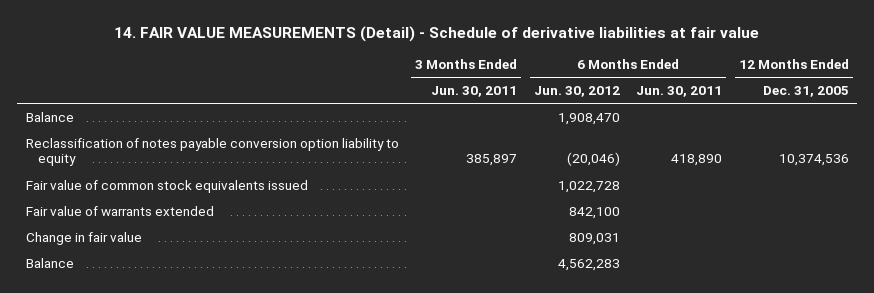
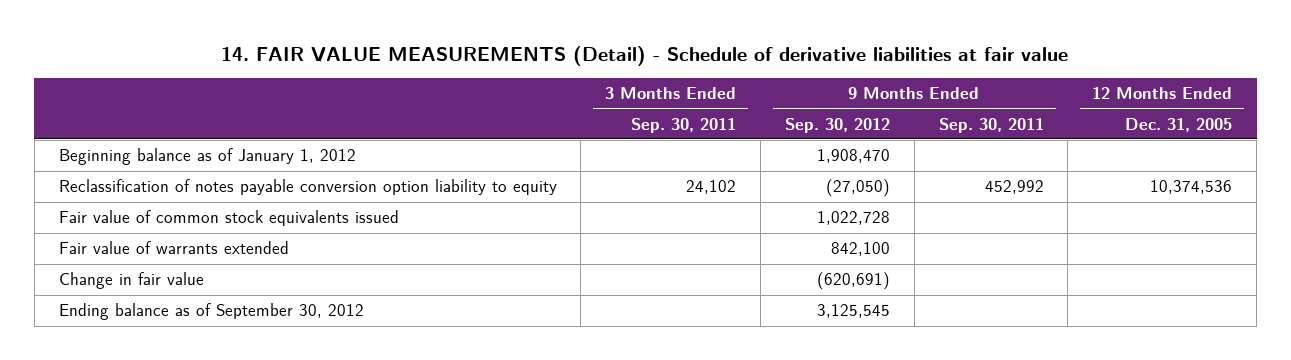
- | 3 Months Ended Jun. 30, 2011 | 6 Months Ended Jun. 30, 2012 | 6 Months Ended Jun. 30, 2011 | 12 Months Ended Dec. 31, 2005
+ | 3 Months Ended Sep. 30, 2011 | 9 Months Ended Sep. 30, 2012 | 9 Months Ended Sep. 30, 2011 | 12 Months Ended Dec. 31, 2005
- Balance | | 1,908,470 | |
+ Beginning balance as of January 1, 2012 | | 1,908,470 | |
- Balance | | 4,562,283 | |
+ Ending balance as of September 30, 2012 | | 3,125,545 | |

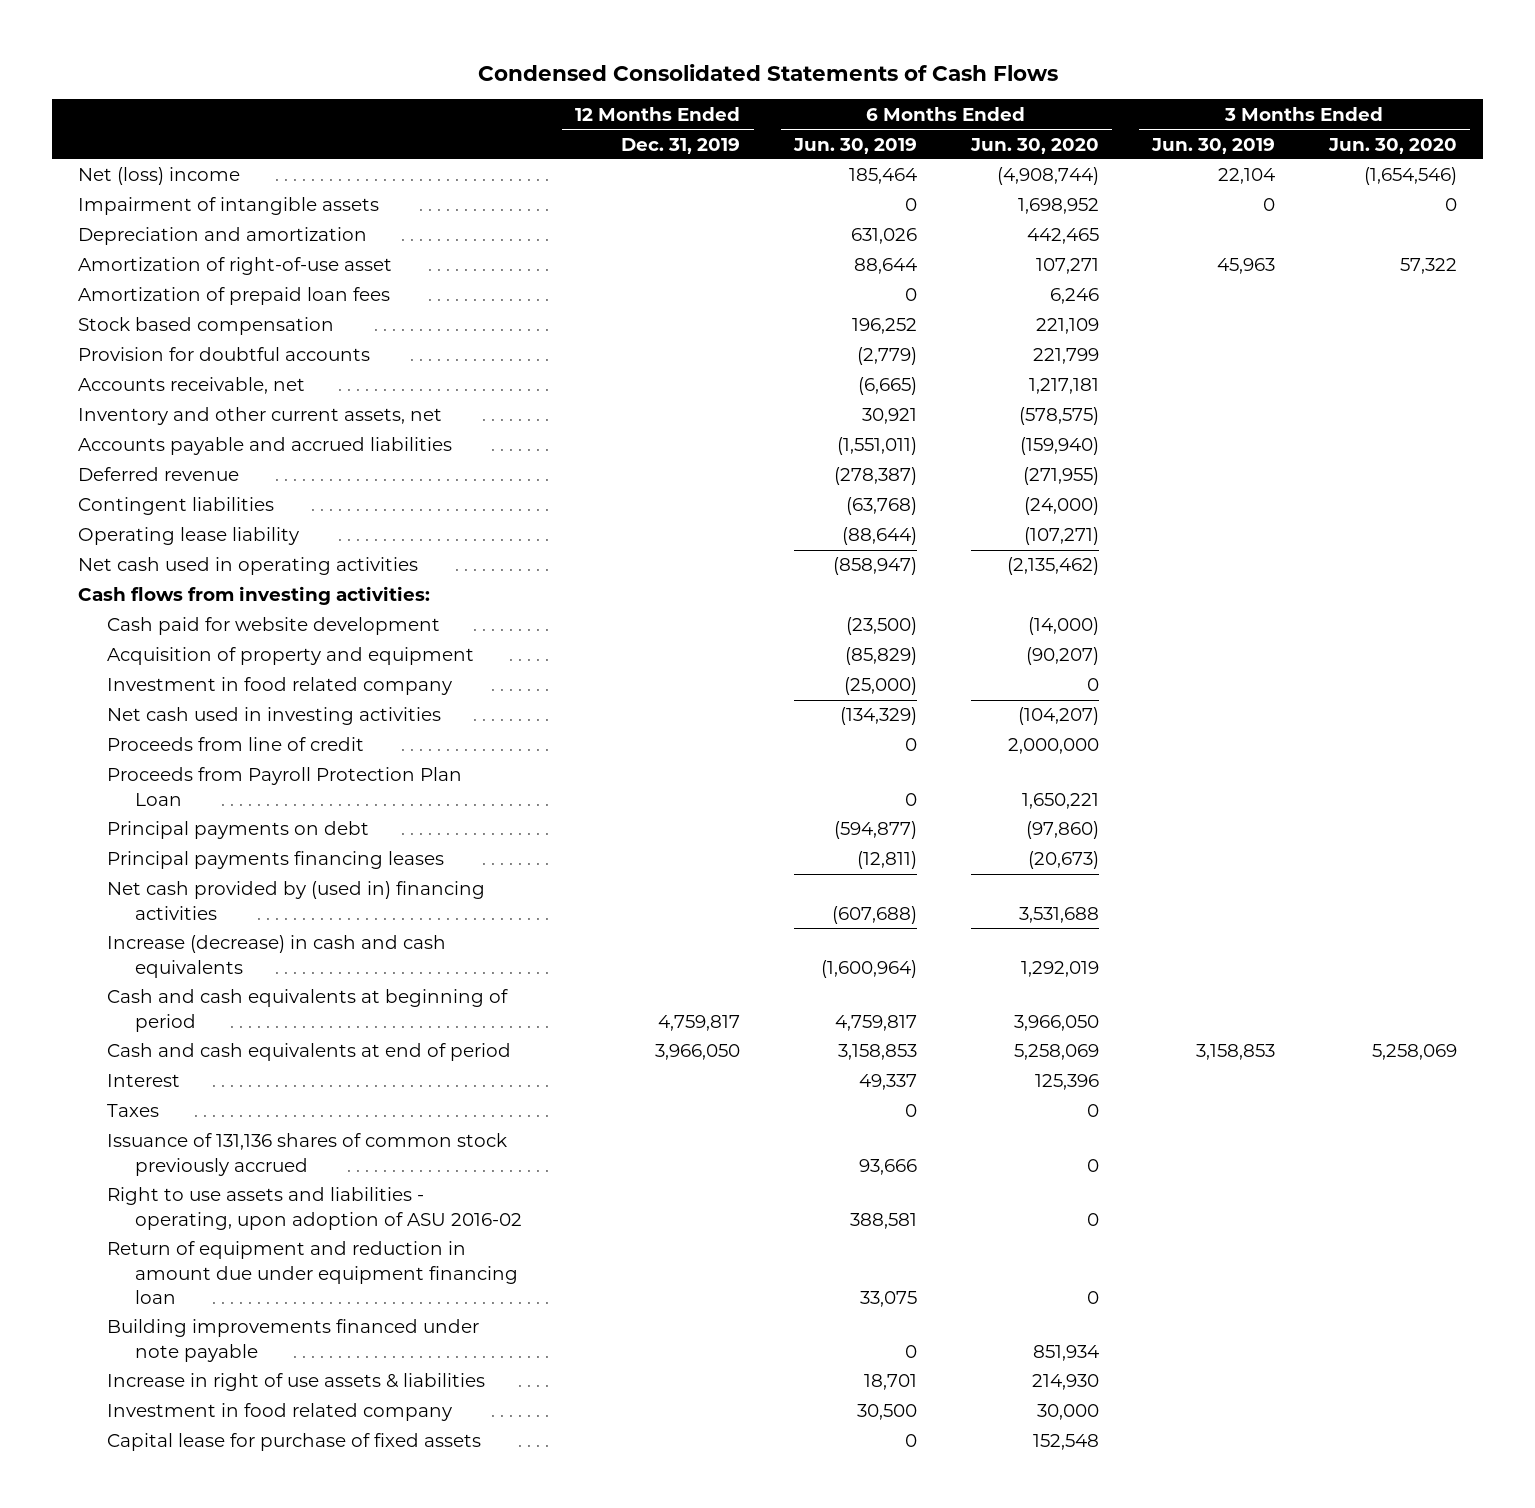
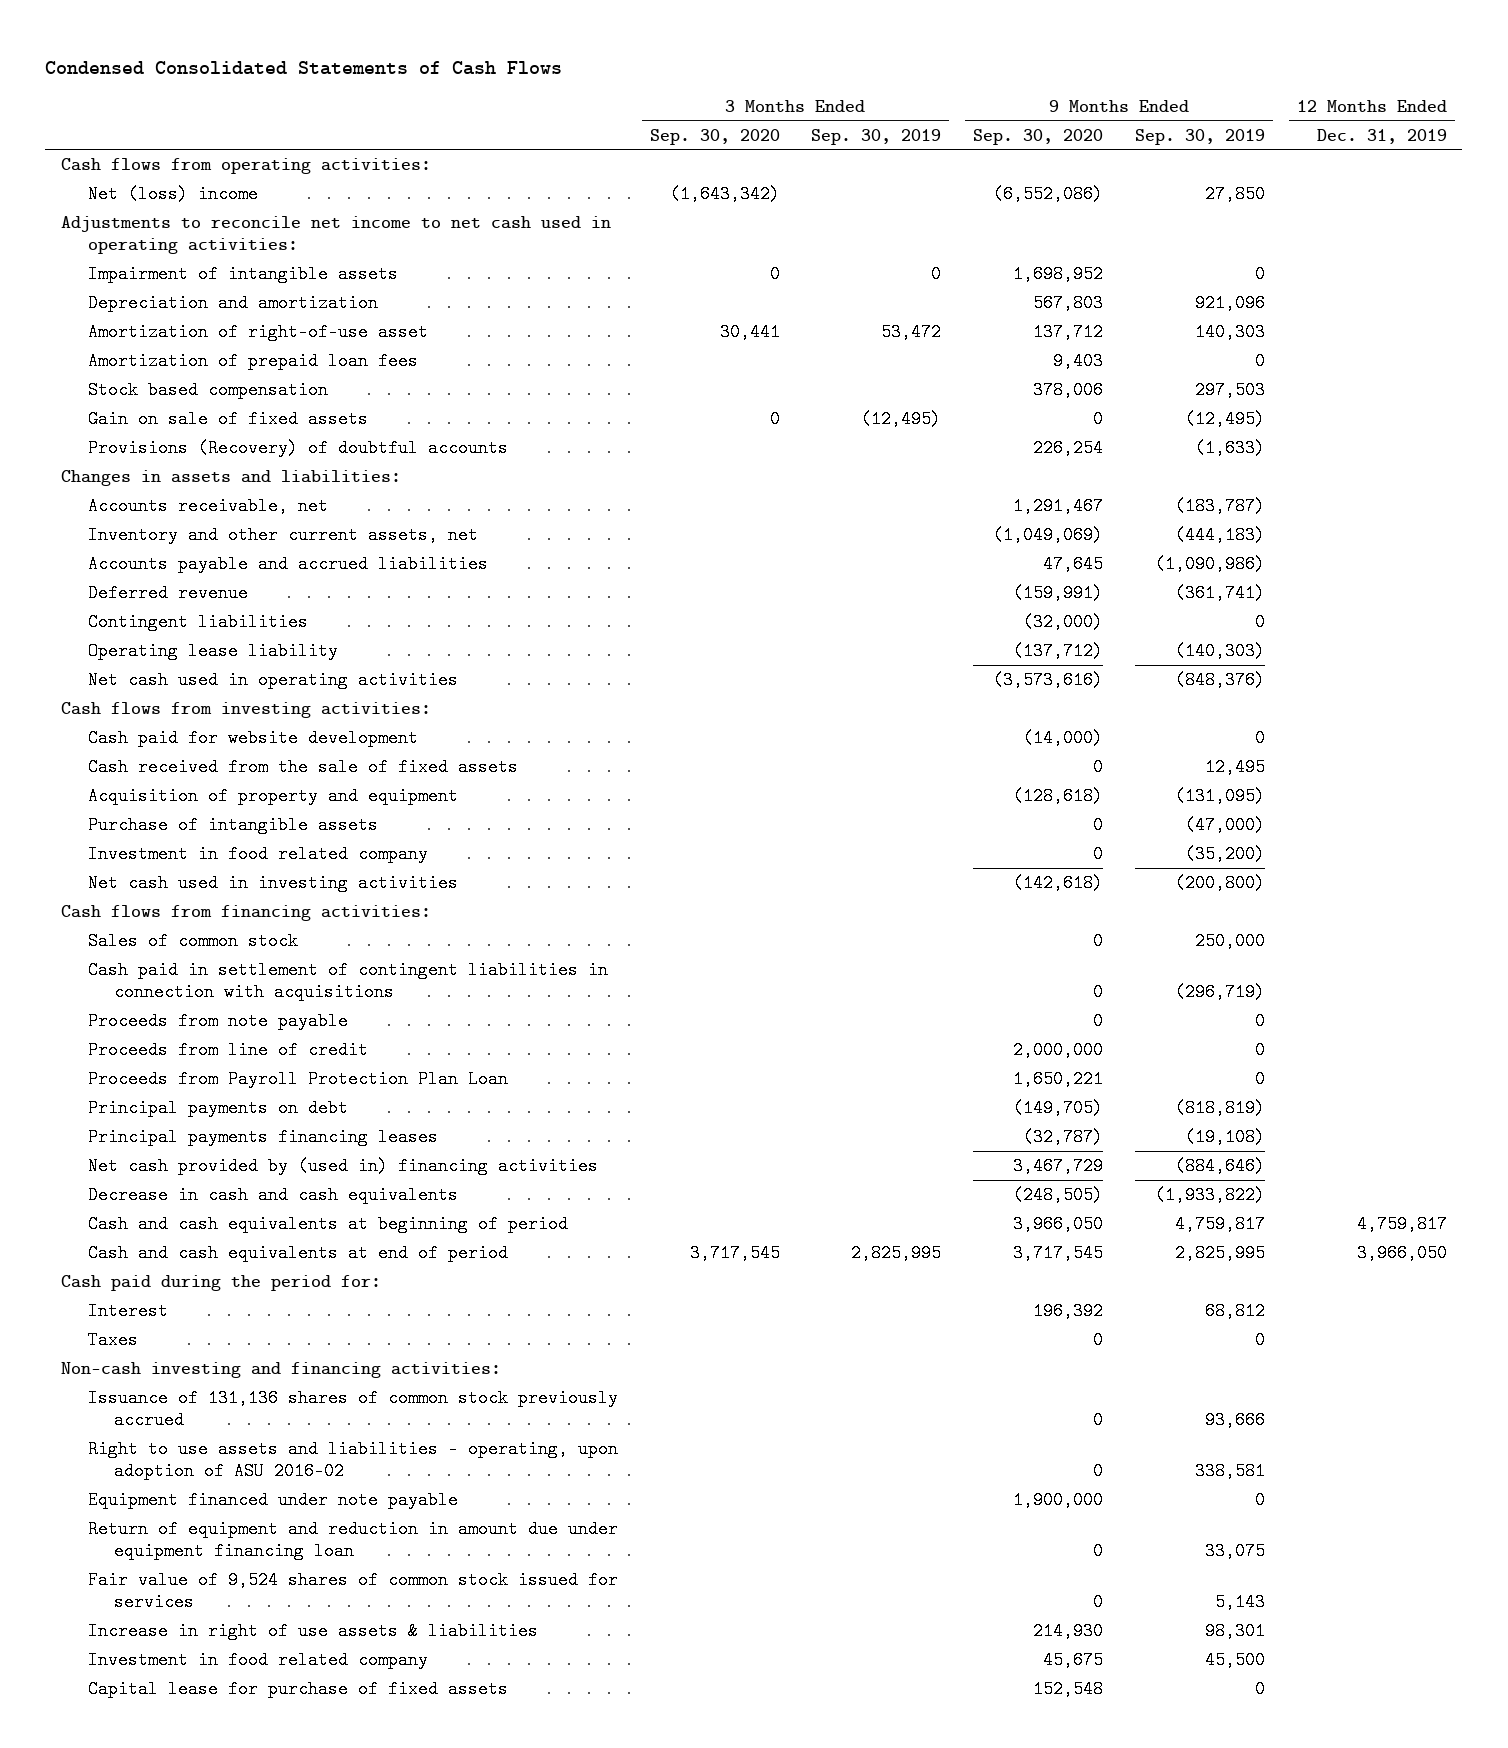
- | 12 Months Ended Dec. 31, 2019 | 6 Months Ended Jun. 30, 2019 | 6 Months Ended Jun. 30, 2020 | 3 Months Ended Jun. 30, 2019 | 3 Months Ended Jun. 30, 2020
+ | 3 Months Ended Sep. 30, 2020 | 3 Months Ended Sep. 30, 2019 | 9 Months Ended Sep. 30, 2020 | 9 Months Ended Sep. 30, 2019 | 12 Months Ended Dec. 31, 2019
+ Cash flows from operating activities:
+ Adjustments to reconcile net income to net cash used in operating activities:
- Provision for doubtful accounts | | (2,779) | 221,799 | |
+ Gain on sale of fixed assets | 0 | (12,495) | 0 | (12,495) |
+ Provisions (Recovery) of doubtful accounts | | | 226,254 | (1,633) |
+ Changes in assets and liabilities:
+ Cash received from the sale of fixed assets | | | 0 | 12,495 |
+ Purchase of intangible assets | | | 0 | (47,000) |
+ Cash flows from financing activities:
+ Sales of common stock | | | 0 | 250,000 |
+ Cash paid in settlement of contingent liabilities in connection with acquisitions | | | 0 | (296,719) |
+ Proceeds from note payable | | | 0 | 0 |
- Increase (decrease) in cash and cash equivalents | | (1,600,964) | 1,292,019 | |
+ Decrease in cash and cash equivalents | | | (248,505) | (1,933,822) |
+ Cash paid during the period for:
+ Non-cash investing and financing activities:
+ Equipment financed under note payable | | | 1,900,000 | 0 |
- Building improvements financed under note payable | | 0 | 851,934 | |
+ Fair value of 9,524 shares of common stock issued for services | | | 0 | 5,143 |

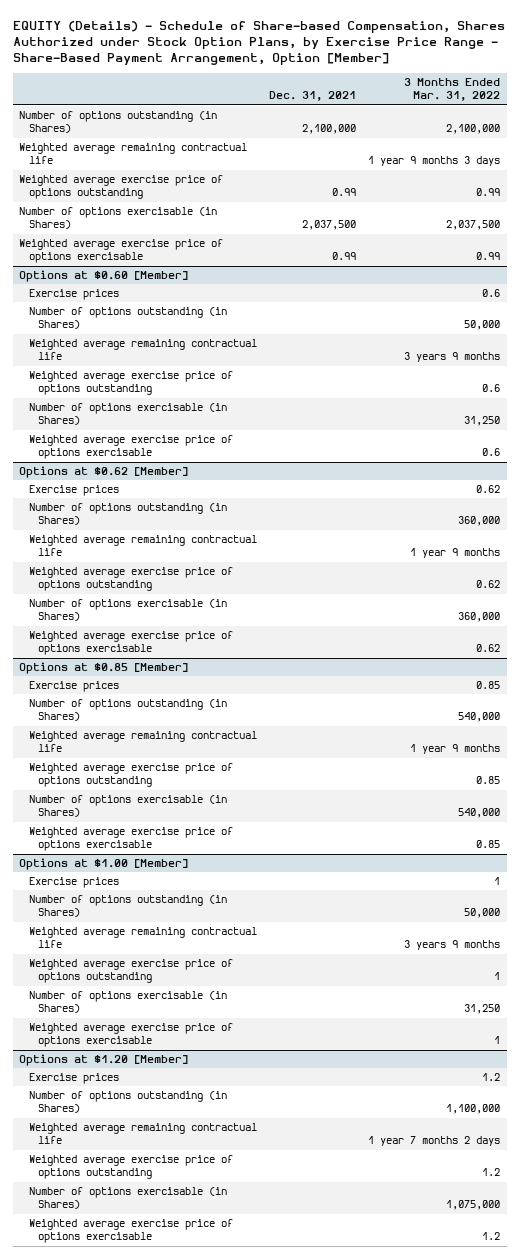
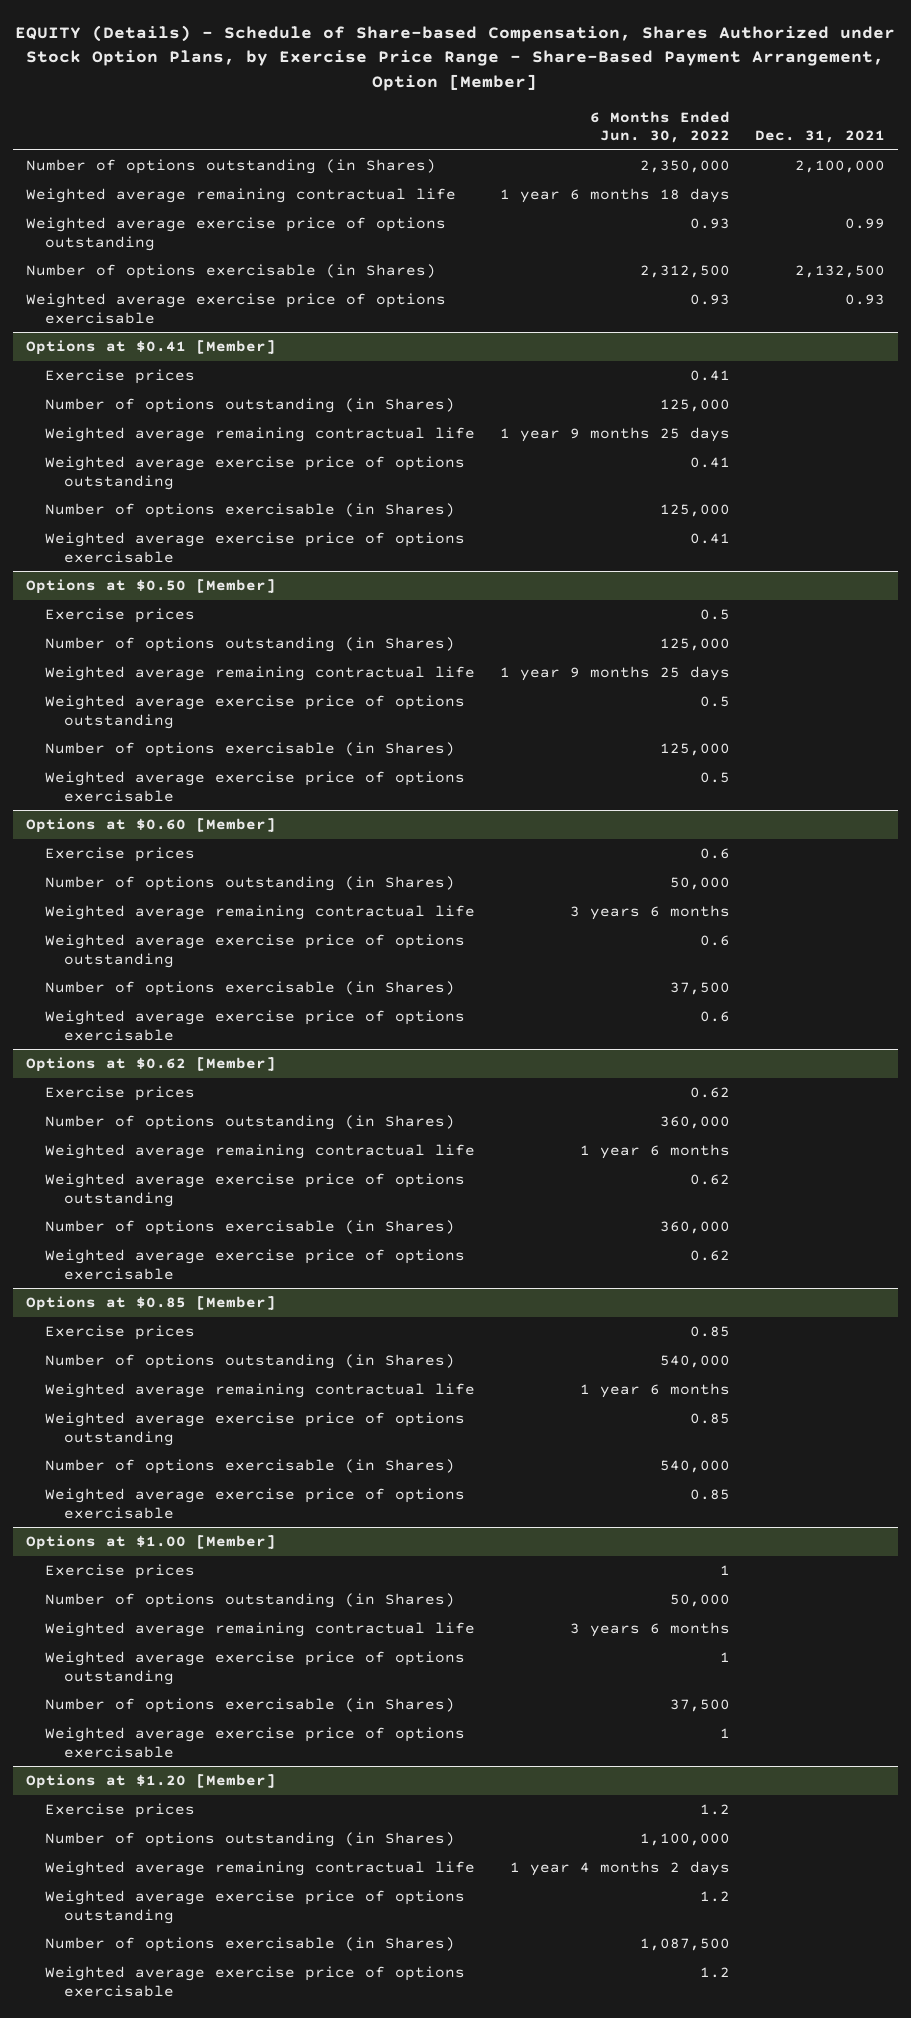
- | Dec. 31, 2021 | 3 Months Ended Mar. 31, 2022
+ | 6 Months Ended Jun. 30, 2022 | Dec. 31, 2021
- Number of options exercisable (in Shares) | 2,037,500 | 2,037,500
- Weighted average exercise price of options exercisable | 0.99 | 0.99
+ Number of options exercisable (in Shares) | 2,312,500 | 2,132,500
+ Weighted average exercise price of options exercisable | 0.93 | 0.93
+ Options at $0.41 [Member]
+ Exercise prices | 0.41 |
+ Number of options outstanding (in Shares) | 125,000 |
+ Weighted average remaining contractual life | 1 year 9 months 25 days |
+ Weighted average exercise price of options outstanding | 0.41 |
+ Number of options exercisable (in Shares) | 125,000 |
+ Weighted average exercise price of options exercisable | 0.41 |
+ Options at $0.50 [Member]
+ Exercise prices | 0.5 |
+ Number of options outstanding (in Shares) | 125,000 |
+ Weighted average remaining contractual life | 1 year 9 months 25 days |
+ Weighted average exercise price of options outstanding | 0.5 |
+ Number of options exercisable (in Shares) | 125,000 |
+ Weighted average exercise price of options exercisable | 0.5 |

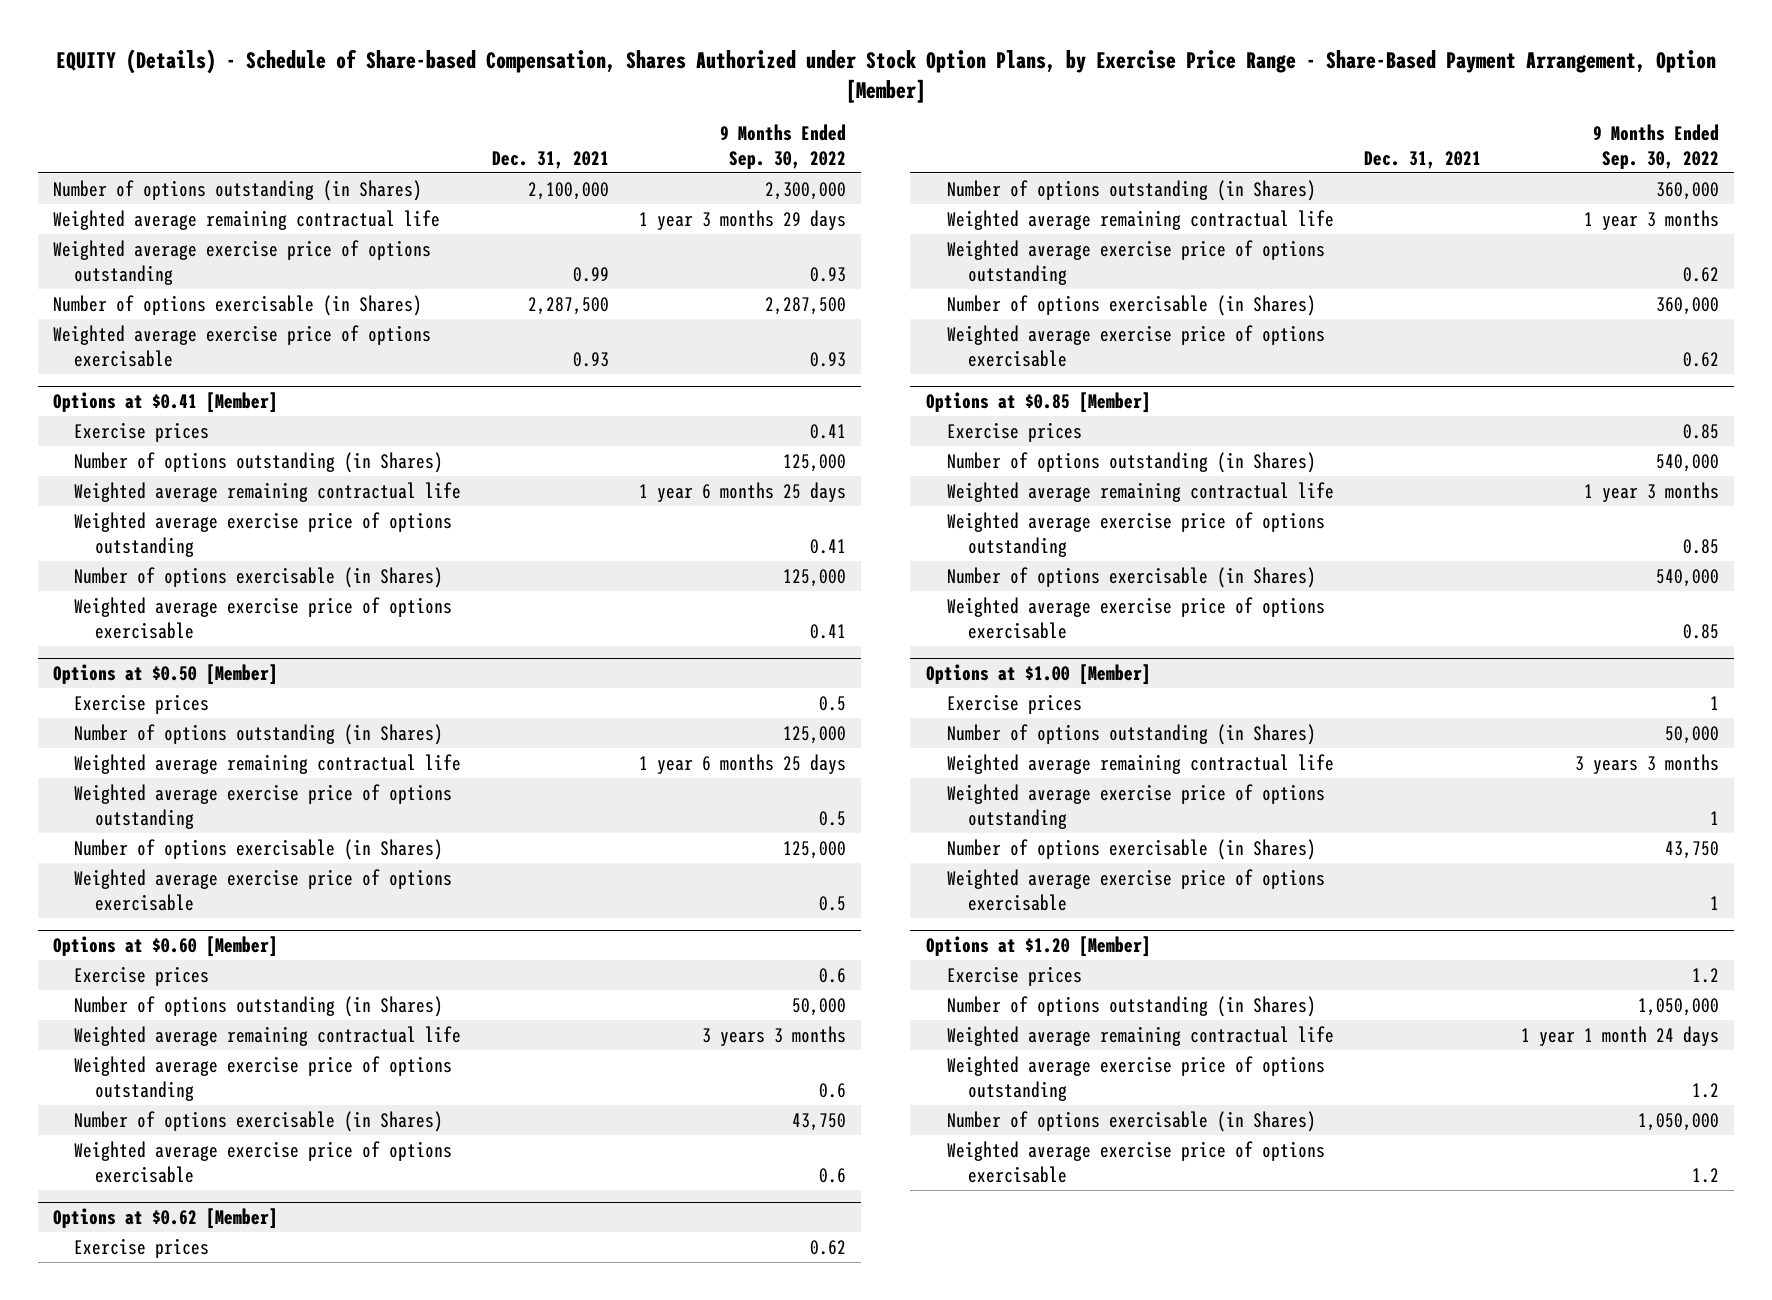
- | 6 Months Ended Jun. 30, 2022 | Dec. 31, 2021
+ | Dec. 31, 2021 | 9 Months Ended Sep. 30, 2022
- Number of options exercisable (in Shares) | 2,312,500 | 2,132,500
+ Number of options exercisable (in Shares) | 2,287,500 | 2,287,500

